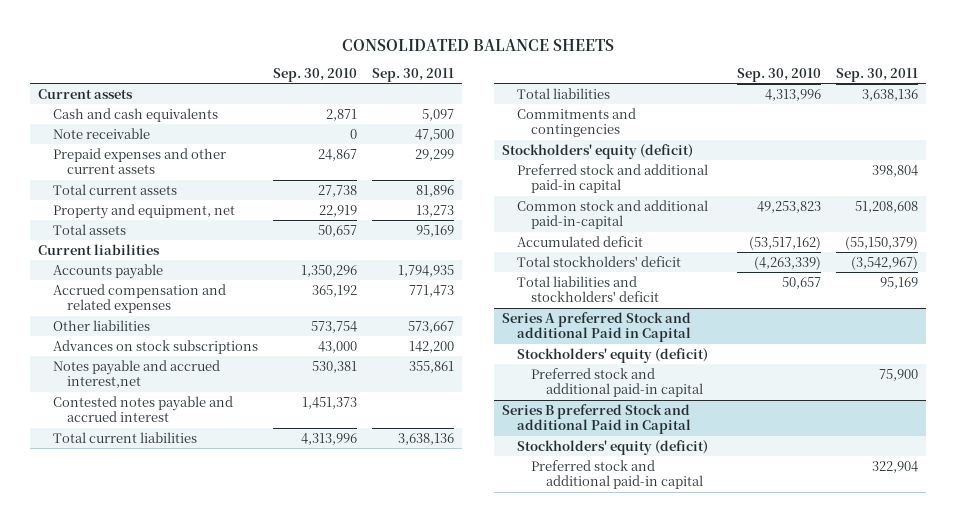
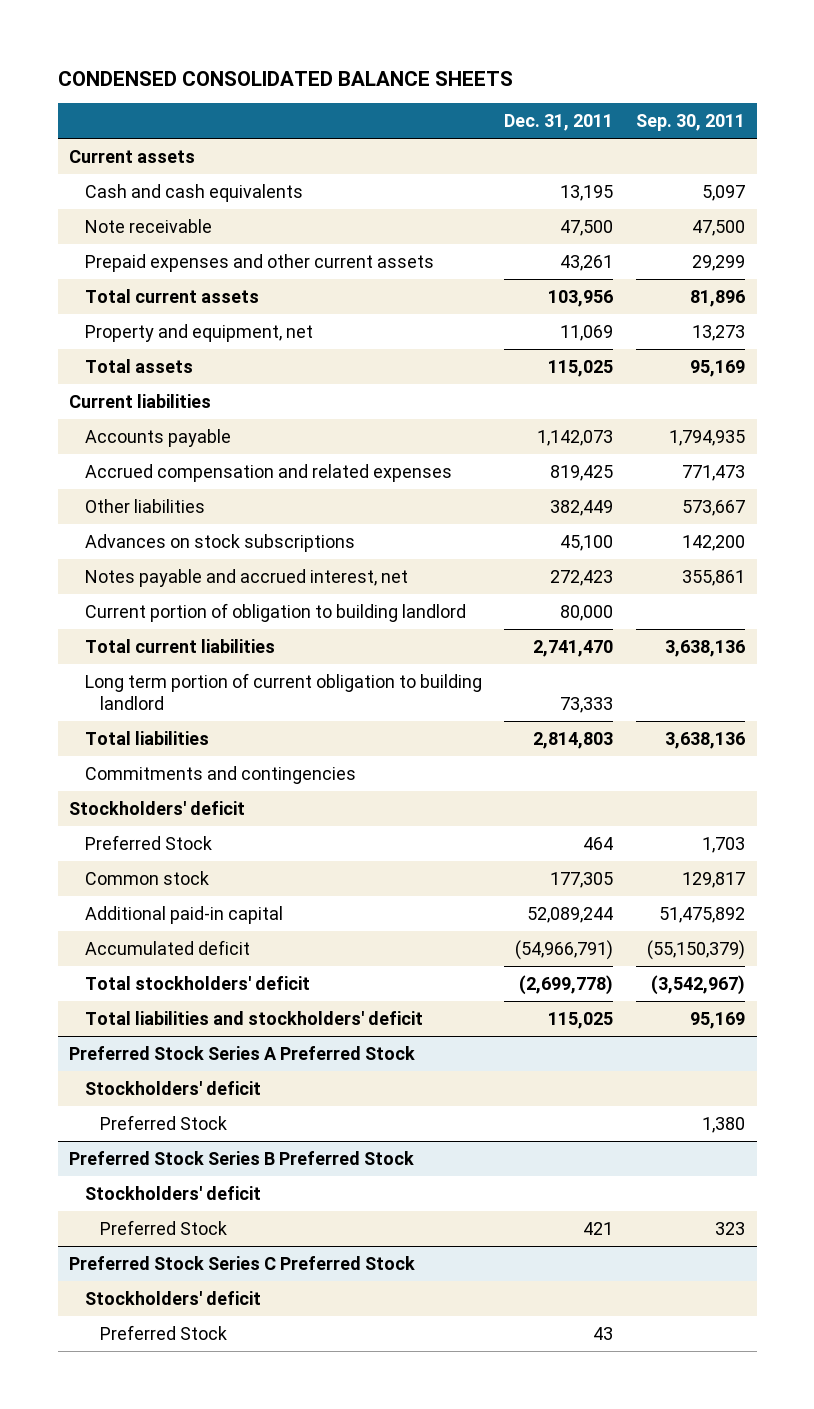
- CONSOLIDATED BALANCE SHEETS
+ CONDENSED CONSOLIDATED BALANCE SHEETS
- | Sep. 30, 2010 | Sep. 30, 2011
+ | Dec. 31, 2011 | Sep. 30, 2011
- Notes payable and accrued interest,net | 530,381 | 355,861
- Contested notes payable and accrued interest | 1,451,373 |
+ Notes payable and accrued interest, net | 272,423 | 355,861
+ Current portion of obligation to building landlord | 80,000 |
+ Long term portion of current obligation to building landlord | 73,333 |
- Stockholders' equity (deficit)
- Preferred stock and additional paid-in capital | | 398,804
- Common stock and additional paid-in-capital | 49,253,823 | 51,208,608
+ Stockholders' deficit
+ Preferred Stock | 464 | 1,703
+ Common stock | 177,305 | 129,817
+ Additional paid-in capital | 52,089,244 | 51,475,892
- Series A preferred Stock and additional Paid in Capital
- Stockholders' equity (deficit)
- Preferred stock and additional paid-in capital | | 75,900
- Series B preferred Stock and additional Paid in Capital
- Stockholders' equity (deficit)
- Preferred stock and additional paid-in capital | | 322,904
+ Preferred Stock Series A Preferred Stock
+ Stockholders' deficit
+ Preferred Stock | | 1,380
+ Preferred Stock Series B Preferred Stock
+ Stockholders' deficit
+ Preferred Stock | 421 | 323
+ Preferred Stock Series C Preferred Stock
+ Stockholders' deficit
+ Preferred Stock | 43 |

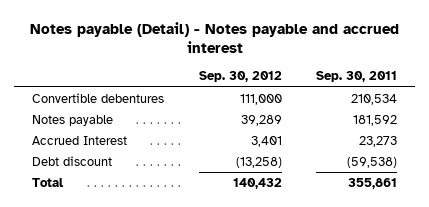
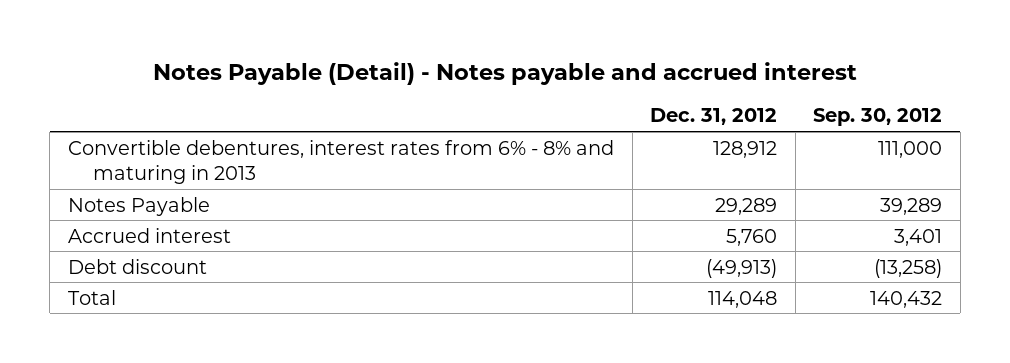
- Notes payable (Detail) - Notes payable and accrued interest
+ Notes Payable (Detail) - Notes payable and accrued interest
- | Sep. 30, 2012 | Sep. 30, 2011
+ | Dec. 31, 2012 | Sep. 30, 2012
- Convertible debentures | 111,000 | 210,534
- Notes payable | 39,289 | 181,592
- Accrued Interest | 3,401 | 23,273
+ Convertible debentures, interest rates from 6% - 8% and maturing in 2013 | 128,912 | 111,000
+ Notes Payable | 29,289 | 39,289
+ Accrued interest | 5,760 | 3,401

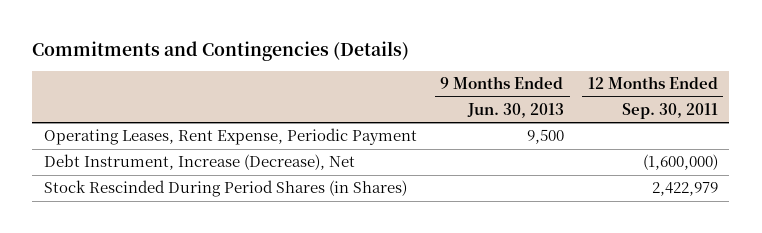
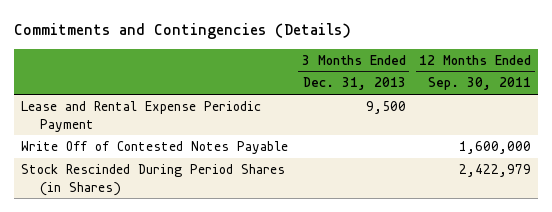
- | 9 Months Ended Jun. 30, 2013 | 12 Months Ended Sep. 30, 2011
+ | 3 Months Ended Dec. 31, 2013 | 12 Months Ended Sep. 30, 2011
- Operating Leases, Rent Expense, Periodic Payment | 9,500 |
- Debt Instrument, Increase (Decrease), Net | | (1,600,000)
+ Lease and Rental Expense Periodic Payment | 9,500 |
+ Write Off of Contested Notes Payable | | 1,600,000

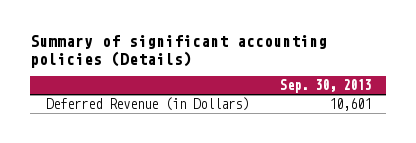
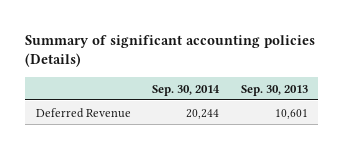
- | Sep. 30, 2013
+ | Sep. 30, 2014 | Sep. 30, 2013
- Deferred Revenue (in Dollars) | 10,601
+ Deferred Revenue | 20,244 | 10,601

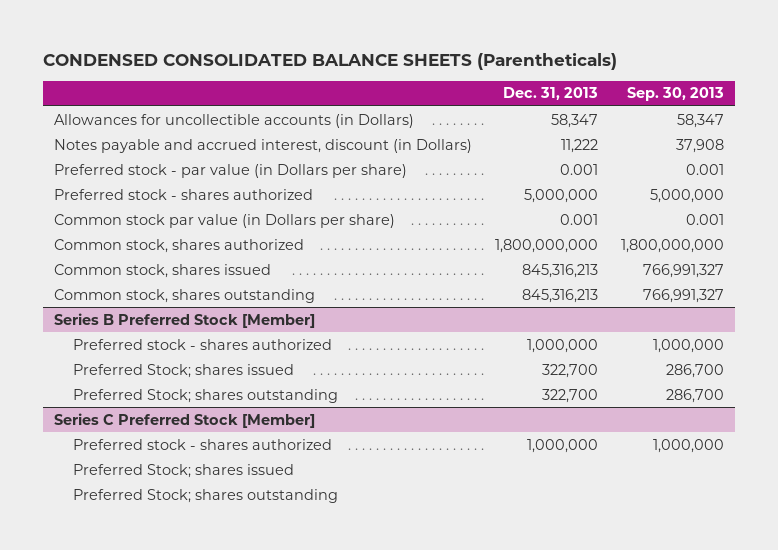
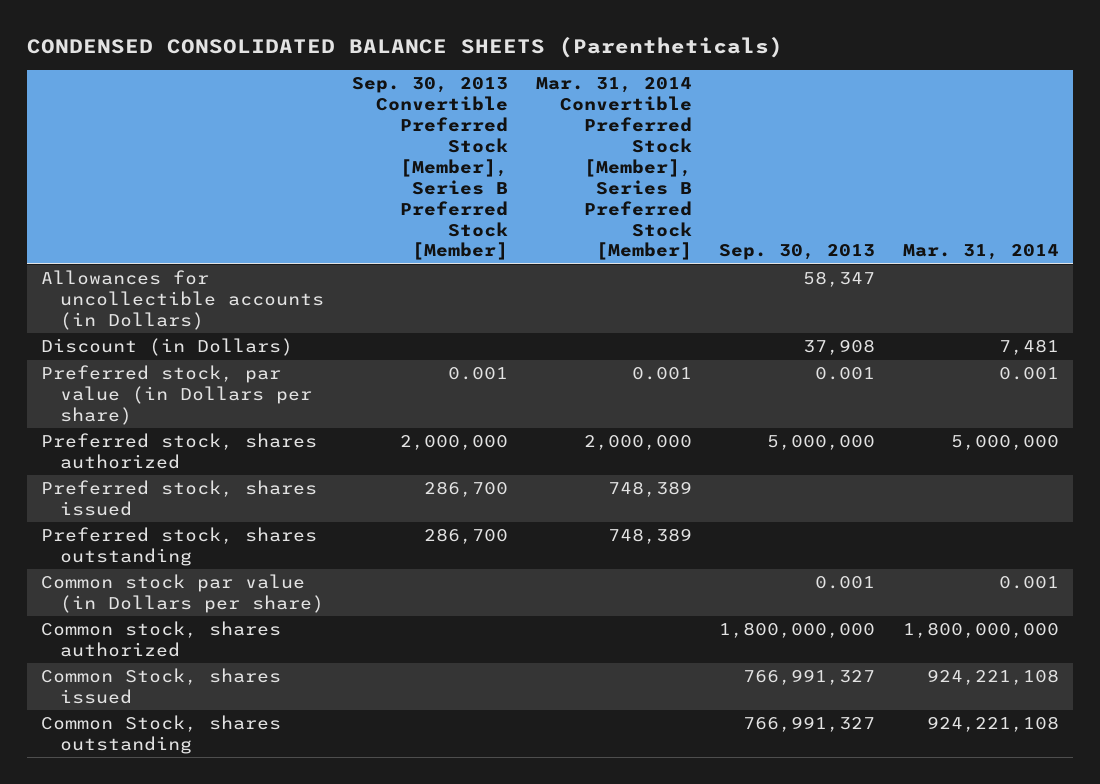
- | Dec. 31, 2013 | Sep. 30, 2013
+ | Sep. 30, 2013 Convertible Preferred Stock [Member], Series B Preferred Stock [Member] | Mar. 31, 2014 Convertible Preferred Stock [Member], Series B Preferred Stock [Member] | Sep. 30, 2013 | Mar. 31, 2014
- Notes payable and accrued interest, discount (in Dollars) | 11,222 | 37,908
- Preferred stock - par value (in Dollars per share) | 0.001 | 0.001
- Preferred stock - shares authorized | 5,000,000 | 5,000,000
+ Discount (in Dollars) | | | 37,908 | 7,481
+ Preferred stock, par value (in Dollars per share) | 0.001 | 0.001 | 0.001 | 0.001
+ Preferred stock, shares authorized | 2,000,000 | 2,000,000 | 5,000,000 | 5,000,000
+ Preferred stock, shares issued | 286,700 | 748,389 | |
+ Preferred stock, shares outstanding | 286,700 | 748,389 | |
- Common stock, shares issued | 845,316,213 | 766,991,327
- Common stock, shares outstanding | 845,316,213 | 766,991,327
- Series B Preferred Stock [Member]
- Preferred stock - shares authorized | 1,000,000 | 1,000,000
- Preferred Stock; shares issued | 322,700 | 286,700
- Preferred Stock; shares outstanding | 322,700 | 286,700
- Series C Preferred Stock [Member]
- Preferred stock - shares authorized | 1,000,000 | 1,000,000
- Preferred Stock; shares issued
- Preferred Stock; shares outstanding
+ Common Stock, shares issued | | | 766,991,327 | 924,221,108
+ Common Stock, shares outstanding | | | 766,991,327 | 924,221,108

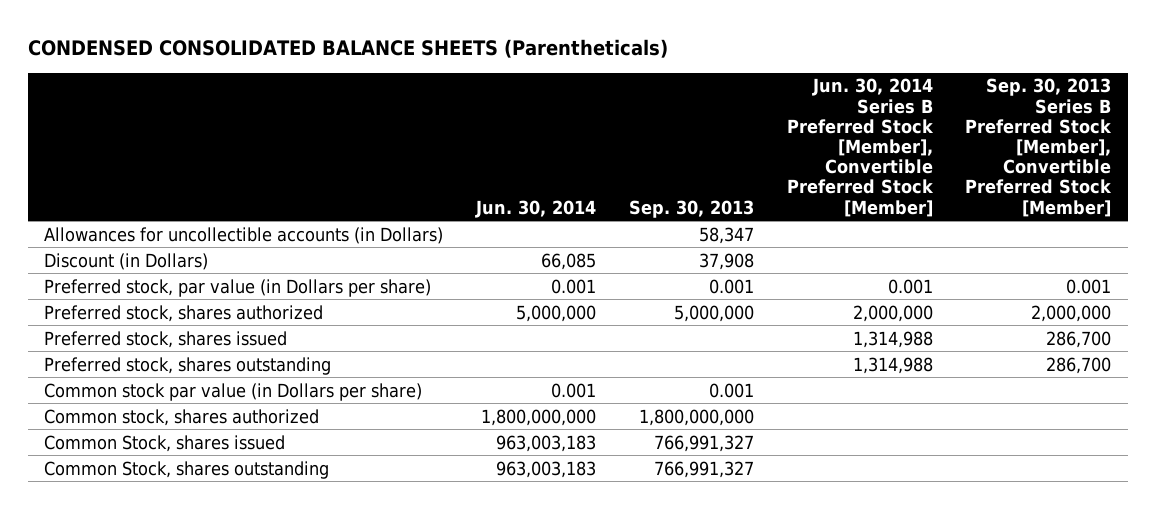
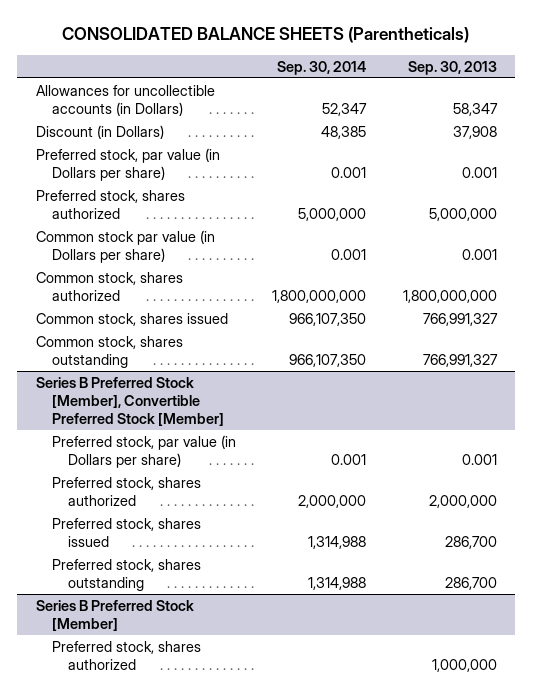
- CONDENSED CONSOLIDATED BALANCE SHEETS (Parentheticals)
+ CONSOLIDATED BALANCE SHEETS (Parentheticals)
- | Jun. 30, 2014 | Sep. 30, 2013 | Jun. 30, 2014 Series B Preferred Stock [Member], Convertible Preferred Stock [Member] | Sep. 30, 2013 Series B Preferred Stock [Member], Convertible Preferred Stock [Member]
+ | Sep. 30, 2014 | Sep. 30, 2013
- Preferred stock, shares issued | | | 1,314,988 | 286,700
- Preferred stock, shares outstanding | | | 1,314,988 | 286,700
- Common Stock, shares issued | 963,003,183 | 766,991,327 | |
- Common Stock, shares outstanding | 963,003,183 | 766,991,327 | |
+ Common stock, shares issued | 966,107,350 | 766,991,327
+ Common stock, shares outstanding | 966,107,350 | 766,991,327
+ Series B Preferred Stock [Member], Convertible Preferred Stock [Member]
+ Preferred stock, par value (in Dollars per share) | 0.001 | 0.001
+ Preferred stock, shares authorized | 2,000,000 | 2,000,000
+ Preferred stock, shares issued | 1,314,988 | 286,700
+ Preferred stock, shares outstanding | 1,314,988 | 286,700
+ Series B Preferred Stock [Member]
+ Preferred stock, shares authorized | | 1,000,000

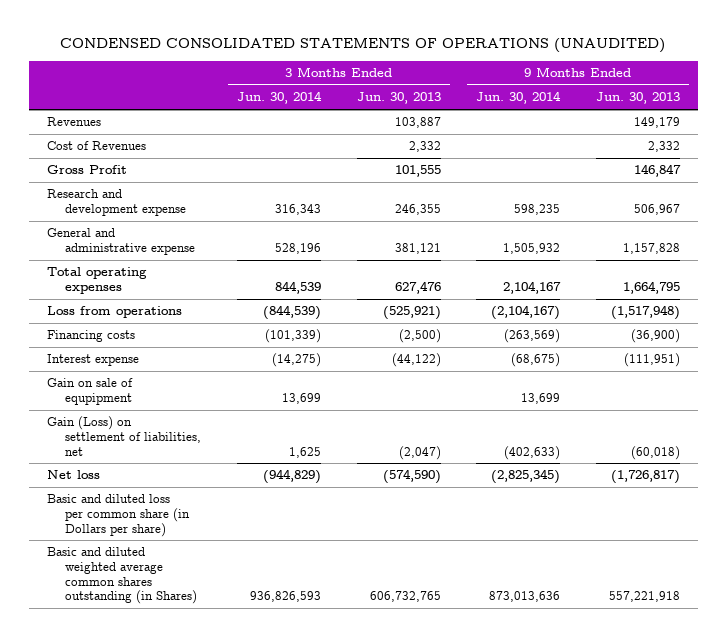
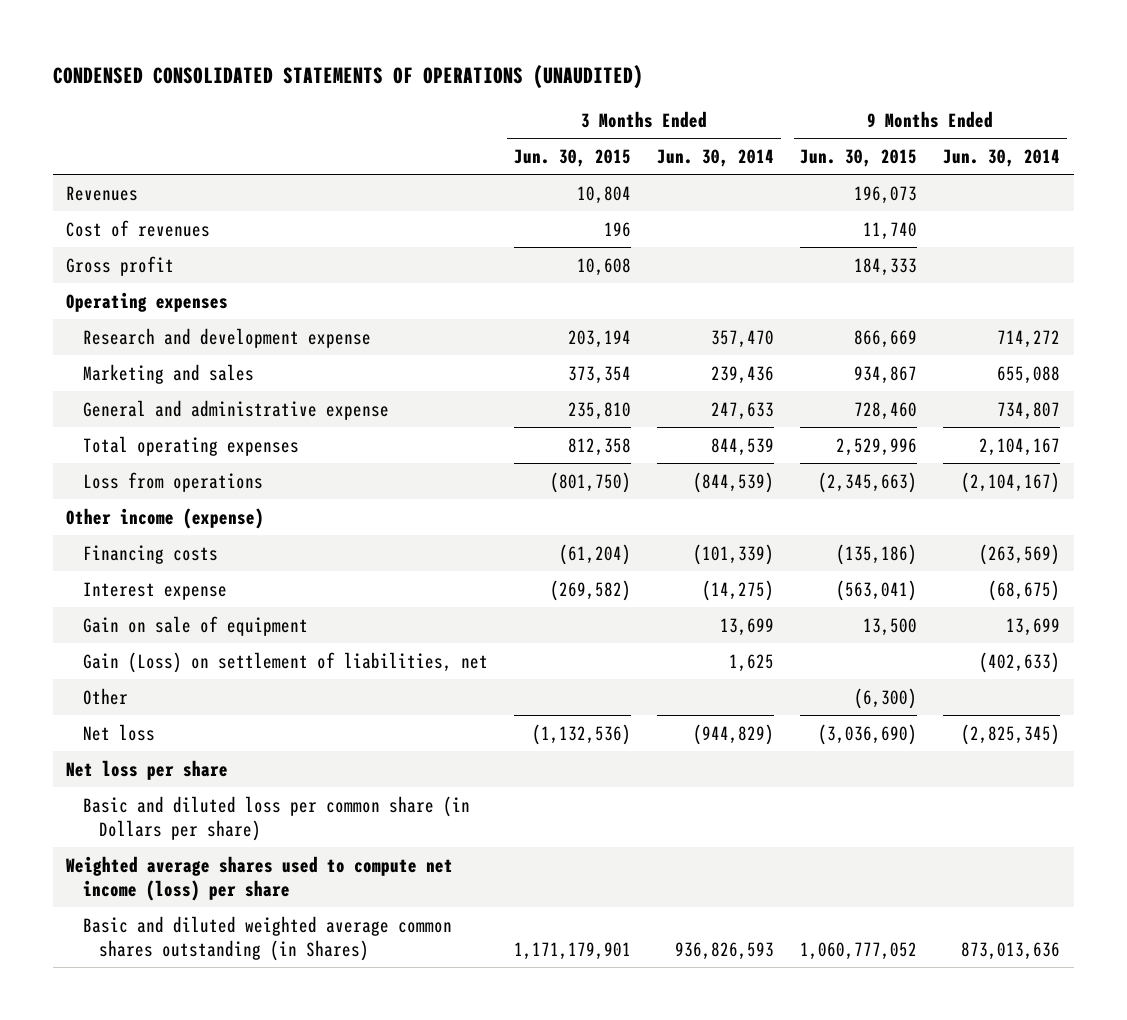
- | 3 Months Ended Jun. 30, 2014 | 3 Months Ended Jun. 30, 2013 | 9 Months Ended Jun. 30, 2014 | 9 Months Ended Jun. 30, 2013
+ | 3 Months Ended Jun. 30, 2015 | 3 Months Ended Jun. 30, 2014 | 9 Months Ended Jun. 30, 2015 | 9 Months Ended Jun. 30, 2014
- Cost of Revenues | | 2,332 | | 2,332
- Gross Profit | | 101,555 | | 146,847
- Research and development expense | 316,343 | 246,355 | 598,235 | 506,967
- General and administrative expense | 528,196 | 381,121 | 1,505,932 | 1,157,828
+ Cost of revenues | 196 | | 11,740 |
+ Gross profit | 10,608 | | 184,333 |
+ Operating expenses
+ Research and development expense | 203,194 | 357,470 | 866,669 | 714,272
+ Marketing and sales | 373,354 | 239,436 | 934,867 | 655,088
+ General and administrative expense | 235,810 | 247,633 | 728,460 | 734,807
+ Other income (expense)
- Gain on sale of equpipment | 13,699 | | 13,699 |
+ Gain on sale of equipment | | 13,699 | 13,500 | 13,699
+ Other | | | (6,300) |
+ Net loss per share
+ Weighted average shares used to compute net income (loss) per share

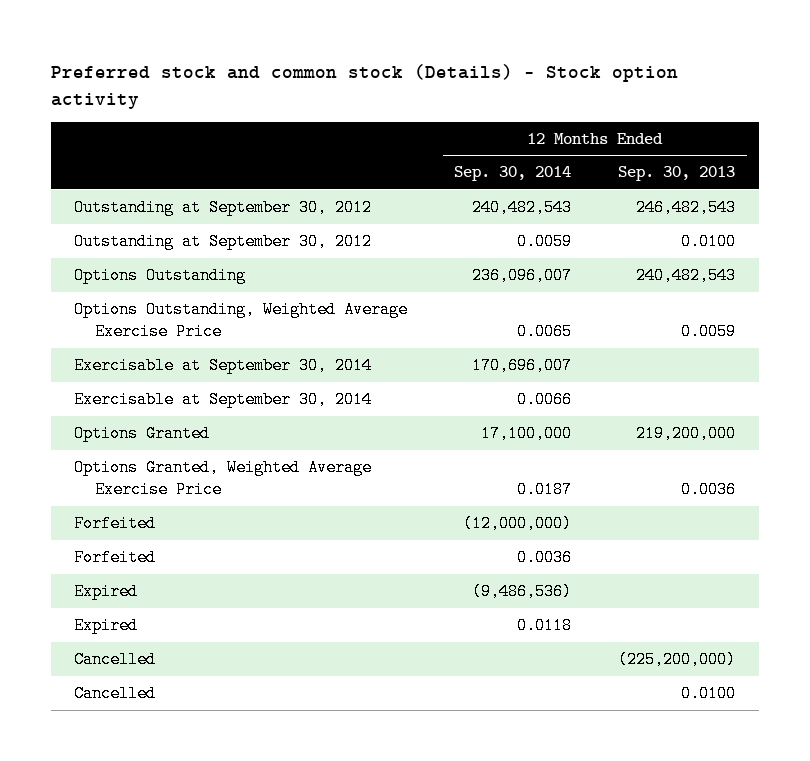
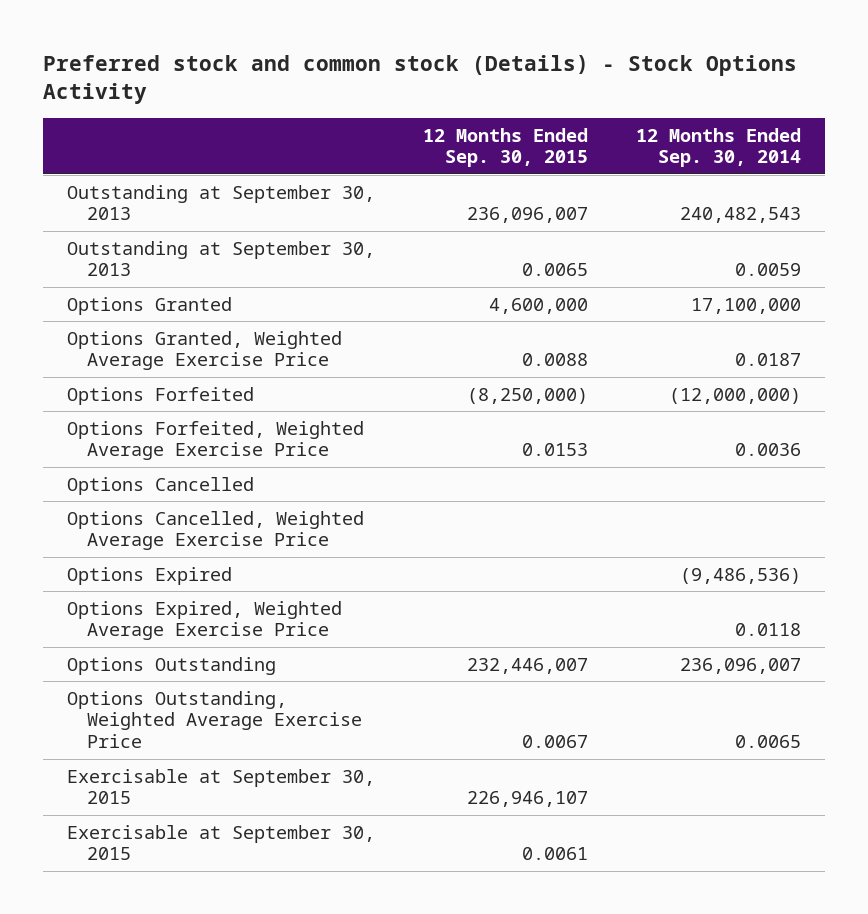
- Preferred stock and common stock (Details) - Stock option activity
+ Preferred stock and common stock (Details) - Stock Options Activity
- | 12 Months Ended Sep. 30, 2014 | 12 Months Ended Sep. 30, 2013
+ | 12 Months Ended Sep. 30, 2015 | 12 Months Ended Sep. 30, 2014
- Outstanding at September 30, 2012 | 240,482,543 | 246,482,543
- Outstanding at September 30, 2012 | 0.0059 | 0.0100
- Exercisable at September 30, 2014 | 170,696,007 |
- Exercisable at September 30, 2014 | 0.0066 |
+ Outstanding at September 30, 2013 | 236,096,007 | 240,482,543
+ Outstanding at September 30, 2013 | 0.0065 | 0.0059
- Forfeited | (12,000,000) |
- Forfeited | 0.0036 |
- Expired | (9,486,536) |
- Expired | 0.0118 |
- Cancelled | | (225,200,000)
- Cancelled | | 0.0100
+ Options Forfeited | (8,250,000) | (12,000,000)
+ Options Forfeited, Weighted Average Exercise Price | 0.0153 | 0.0036
+ Options Cancelled
+ Options Cancelled, Weighted Average Exercise Price
+ Options Expired | | (9,486,536)
+ Options Expired, Weighted Average Exercise Price | | 0.0118
moved down: Options Outstanding | 232,446,007 | 236,096,007
moved down: Options Outstanding, Weighted Average Exercise Price | 0.0067 | 0.0065
+ Exercisable at September 30, 2015 | 226,946,107 |
+ Exercisable at September 30, 2015 | 0.0061 |

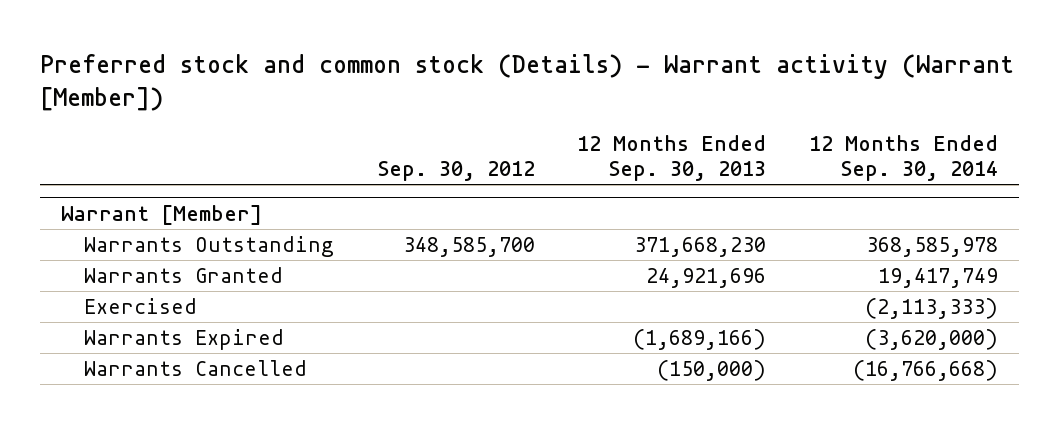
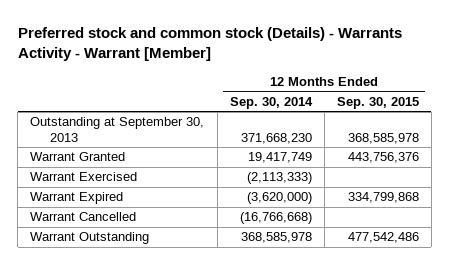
- Preferred stock and common stock (Details) - Warrant activity (Warrant [Member])
+ Preferred stock and common stock (Details) - Warrants Activity - Warrant [Member]
- | Sep. 30, 2012 | 12 Months Ended Sep. 30, 2013 | 12 Months Ended Sep. 30, 2014
+ | 12 Months Ended Sep. 30, 2014 | 12 Months Ended Sep. 30, 2015
- Warrant [Member]
- Warrants Outstanding | 348,585,700 | 371,668,230 | 368,585,978
- Warrants Granted | | 24,921,696 | 19,417,749
- Exercised | | | (2,113,333)
- Warrants Expired | | (1,689,166) | (3,620,000)
- Warrants Cancelled | | (150,000) | (16,766,668)
+ Outstanding at September 30, 2013 | 371,668,230 | 368,585,978
+ Warrant Granted | 19,417,749 | 443,756,376
+ Warrant Exercised | (2,113,333) |
+ Warrant Expired | (3,620,000) | 334,799,868
+ Warrant Cancelled | (16,766,668) |
+ Warrant Outstanding | 368,585,978 | 477,542,486

